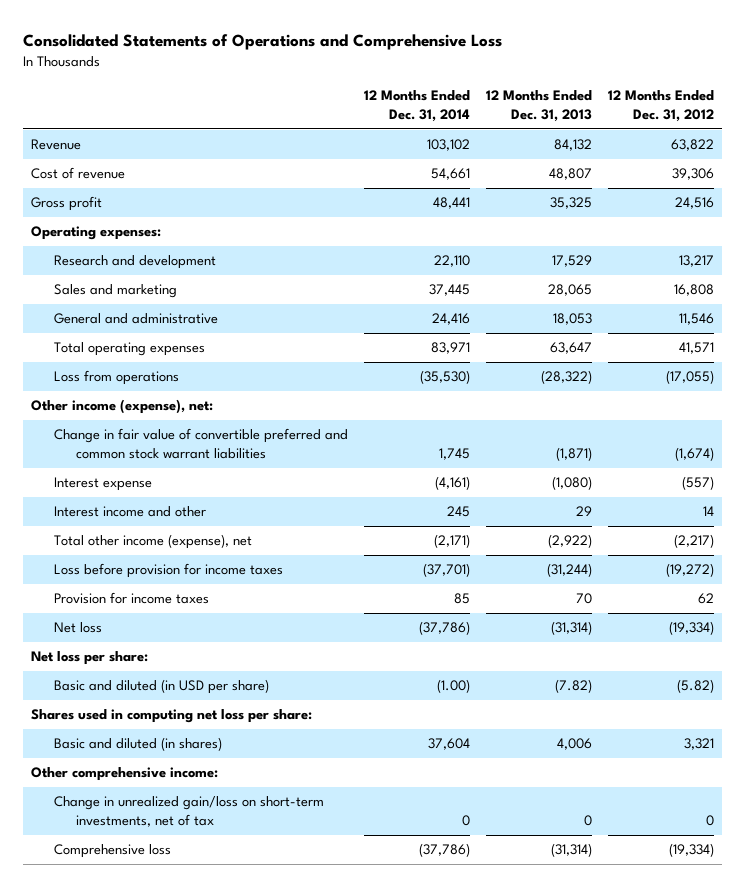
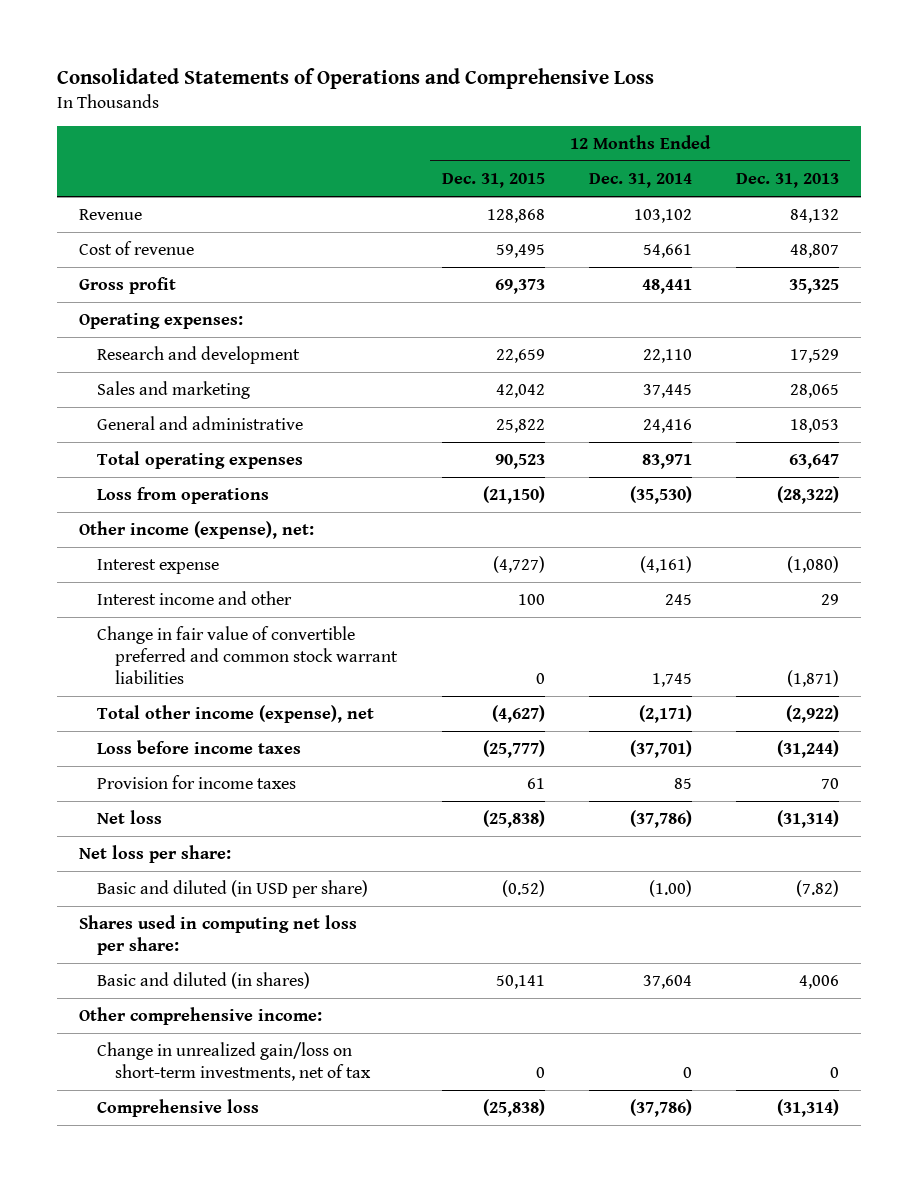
- | 12 Months Ended Dec. 31, 2014 | 12 Months Ended Dec. 31, 2013 | 12 Months Ended Dec. 31, 2012
+ | 12 Months Ended Dec. 31, 2015 | 12 Months Ended Dec. 31, 2014 | 12 Months Ended Dec. 31, 2013
moved down: Change in fair value of convertible preferred and common stock warrant liabilities | 0 | 1,745 | (1,871)
- Loss before provision for income taxes | (37,701) | (31,244) | (19,272)
+ Loss before income taxes | (25,777) | (37,701) | (31,244)

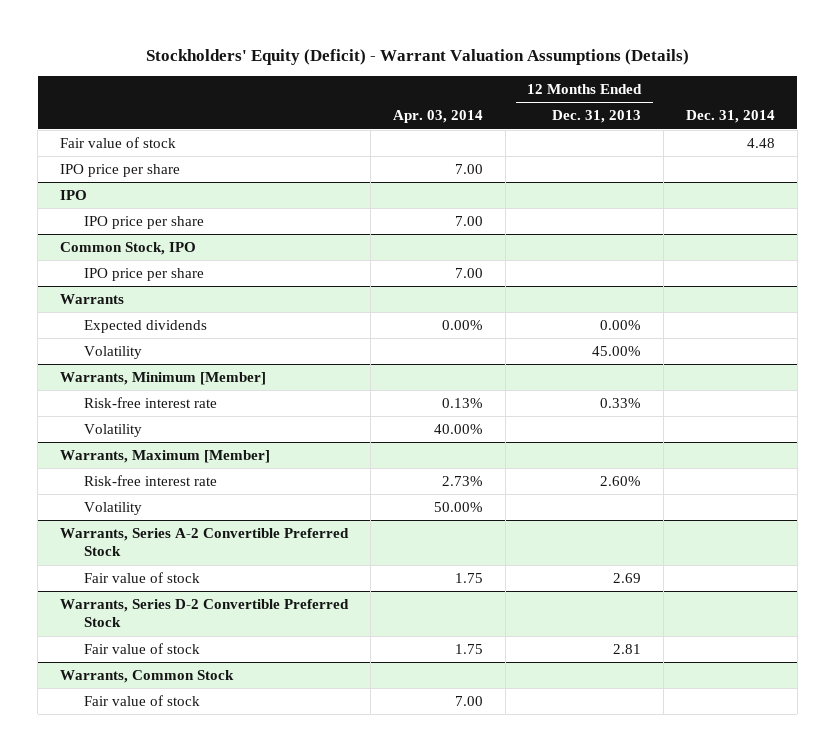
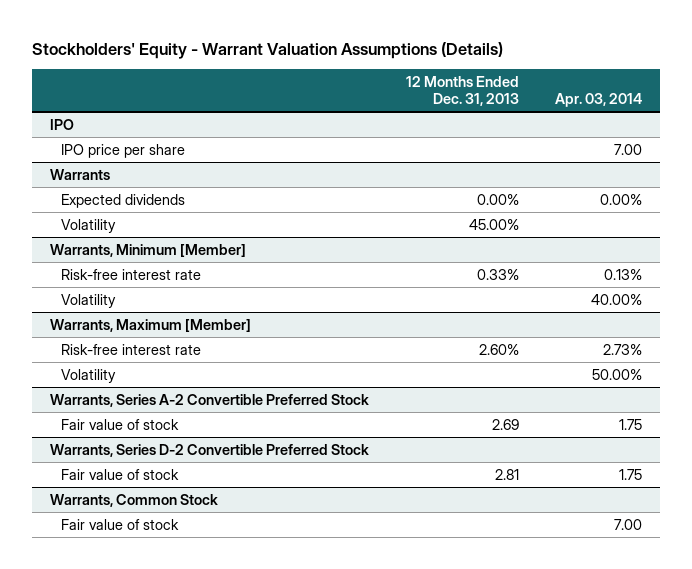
- Stockholders' Equity (Deficit) - Warrant Valuation Assumptions (Details)
+ Stockholders' Equity - Warrant Valuation Assumptions (Details)
- | Apr. 03, 2014 | 12 Months Ended Dec. 31, 2013 | Dec. 31, 2014
+ | 12 Months Ended Dec. 31, 2013 | Apr. 03, 2014
- Fair value of stock | | | 4.48
- IPO price per share | 7.00 | |
- Common Stock, IPO
- IPO price per share | 7.00 | |

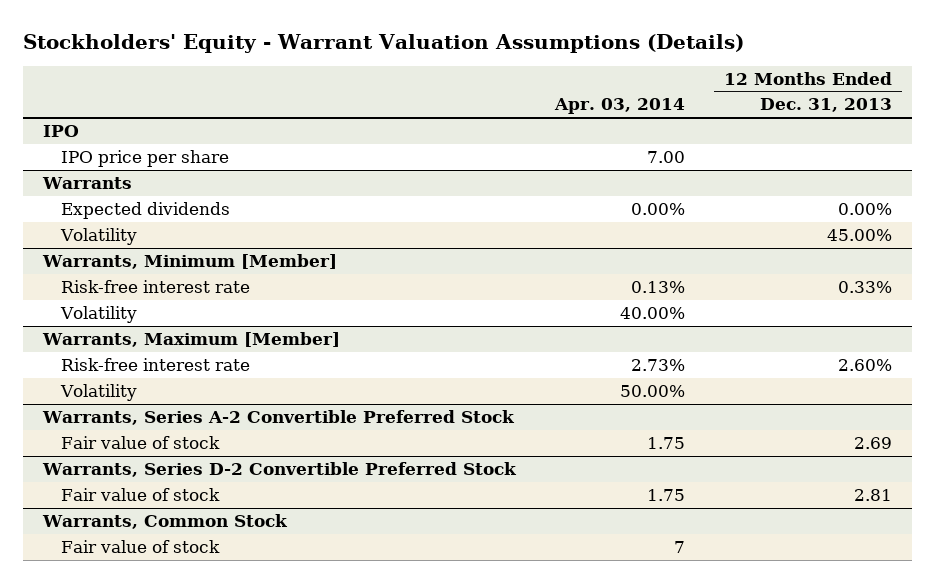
- | 12 Months Ended Dec. 31, 2013 | Apr. 03, 2014
+ | Apr. 03, 2014 | 12 Months Ended Dec. 31, 2013
@ Warrants, Common Stock
- Fair value of stock | | 7.00
+ Fair value of stock | 7 |

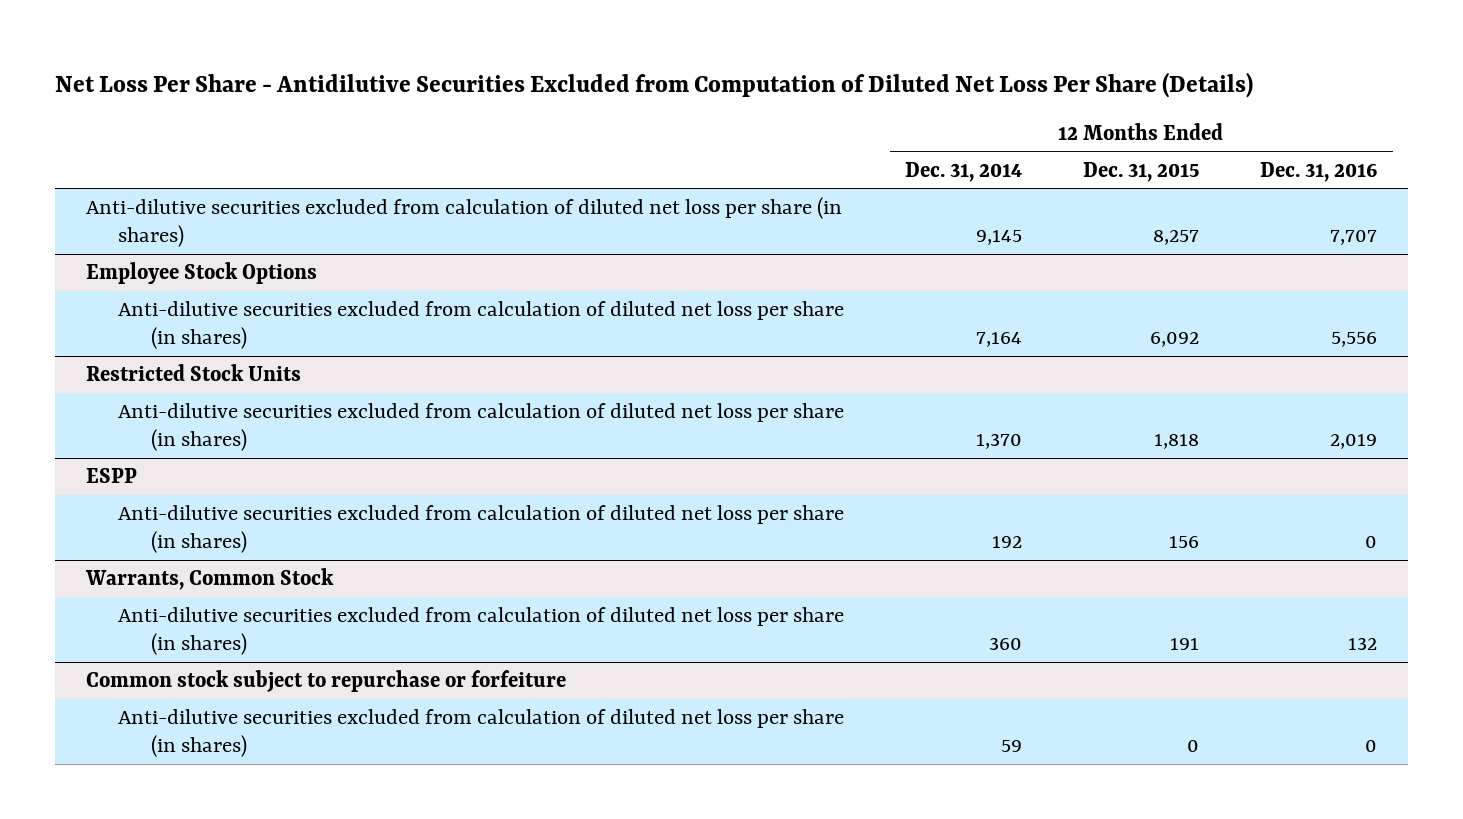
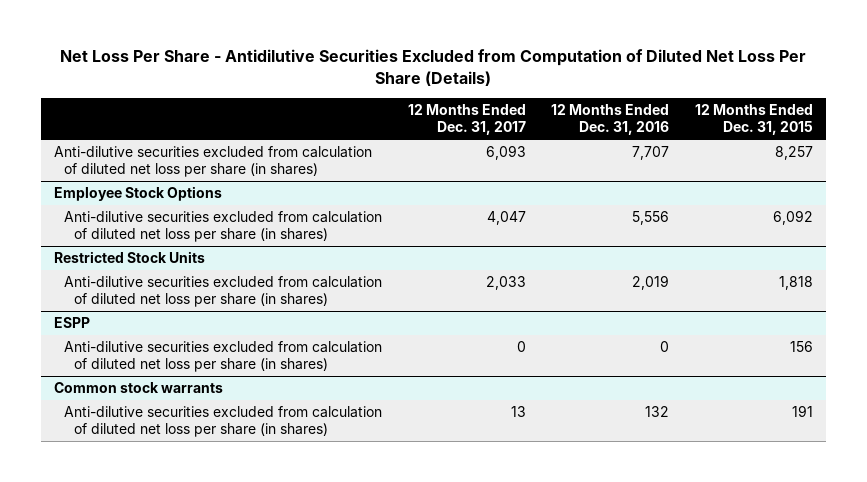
- | 12 Months Ended Dec. 31, 2014 | 12 Months Ended Dec. 31, 2015 | 12 Months Ended Dec. 31, 2016
+ | 12 Months Ended Dec. 31, 2017 | 12 Months Ended Dec. 31, 2016 | 12 Months Ended Dec. 31, 2015
- Warrants, Common Stock
+ Common stock warrants
- Common stock subject to repurchase or forfeiture
- Anti-dilutive securities excluded from calculation of diluted net loss per share (in shares) | 59 | 0 | 0

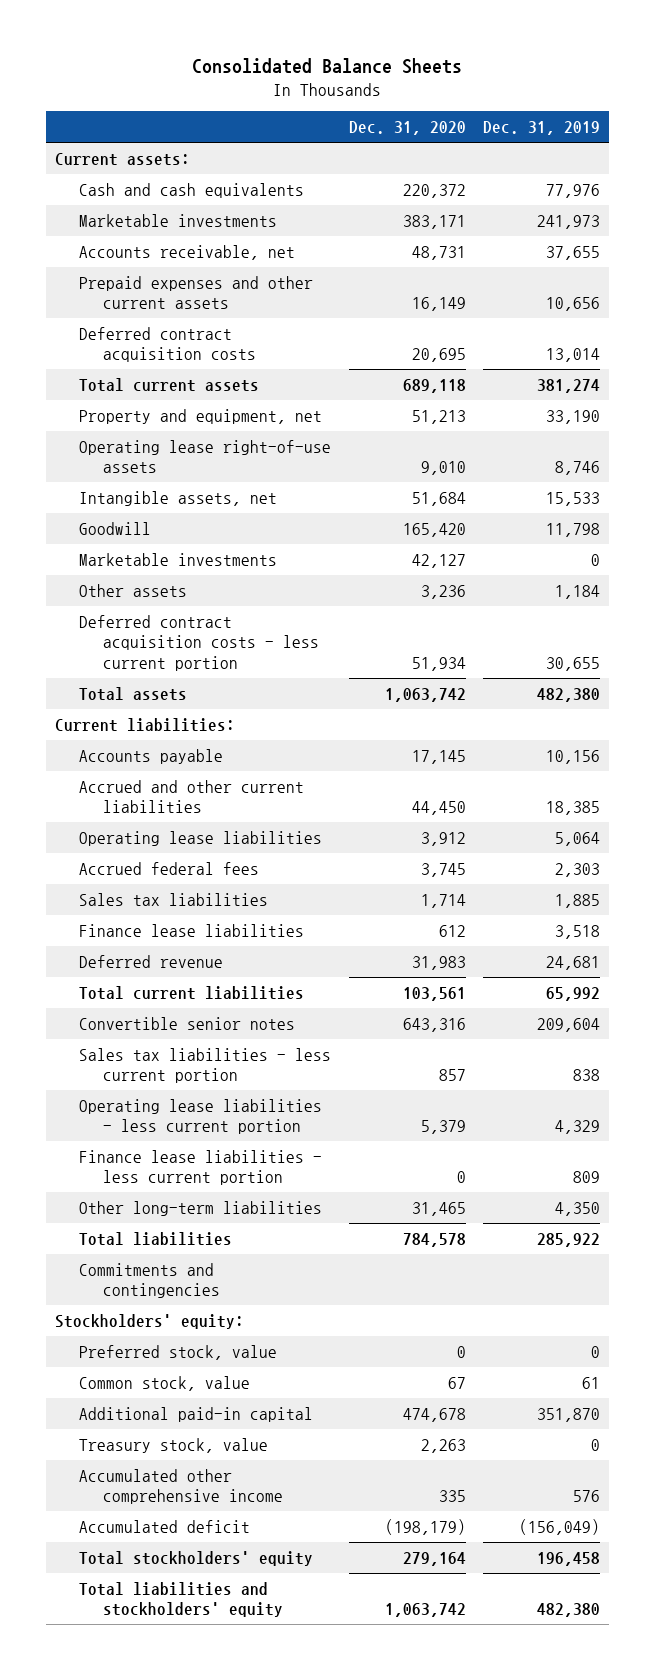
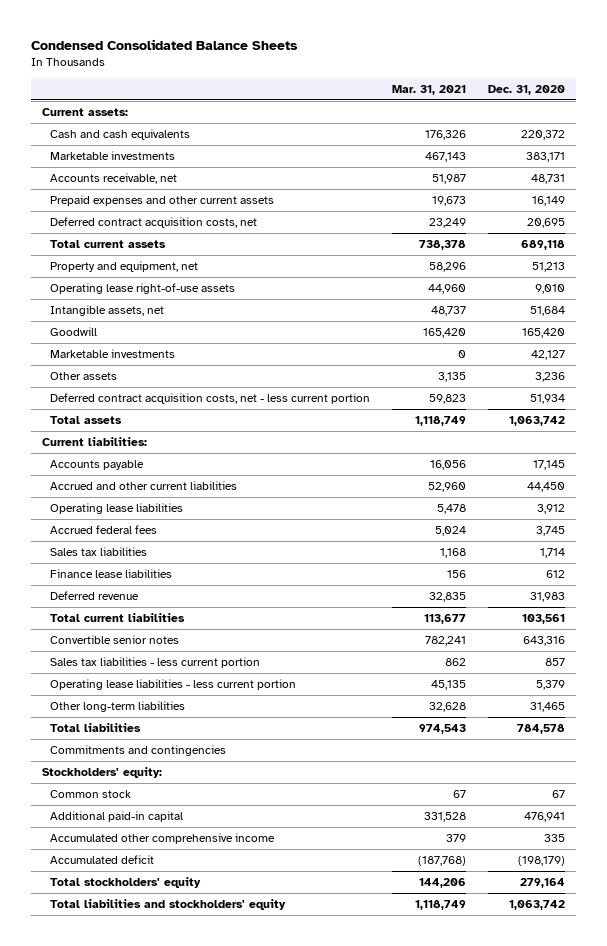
- Consolidated Balance Sheets
+ Condensed Consolidated Balance Sheets
- | Dec. 31, 2020 | Dec. 31, 2019
+ | Mar. 31, 2021 | Dec. 31, 2020
- Deferred contract acquisition costs | 20,695 | 13,014
+ Deferred contract acquisition costs, net | 23,249 | 20,695
- Deferred contract acquisition costs - less current portion | 51,934 | 30,655
+ Deferred contract acquisition costs, net - less current portion | 59,823 | 51,934
- Finance lease liabilities - less current portion | 0 | 809
- Preferred stock, value | 0 | 0
- Common stock, value | 67 | 61
- Additional paid-in capital | 474,678 | 351,870
- Treasury stock, value | 2,263 | 0
+ Common stock | 67 | 67
+ Additional paid-in capital | 331,528 | 476,941

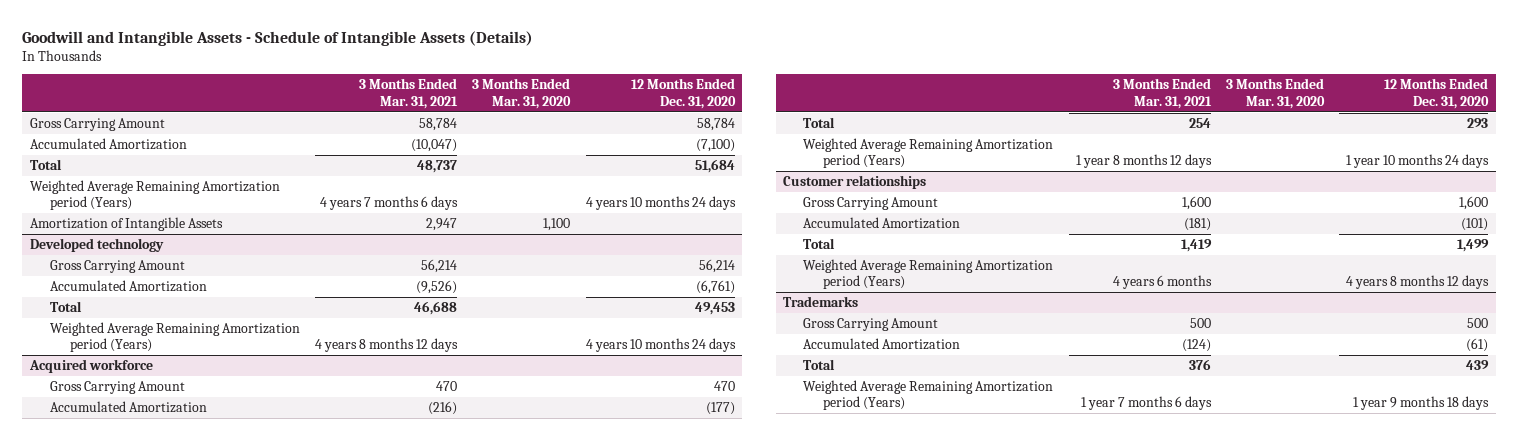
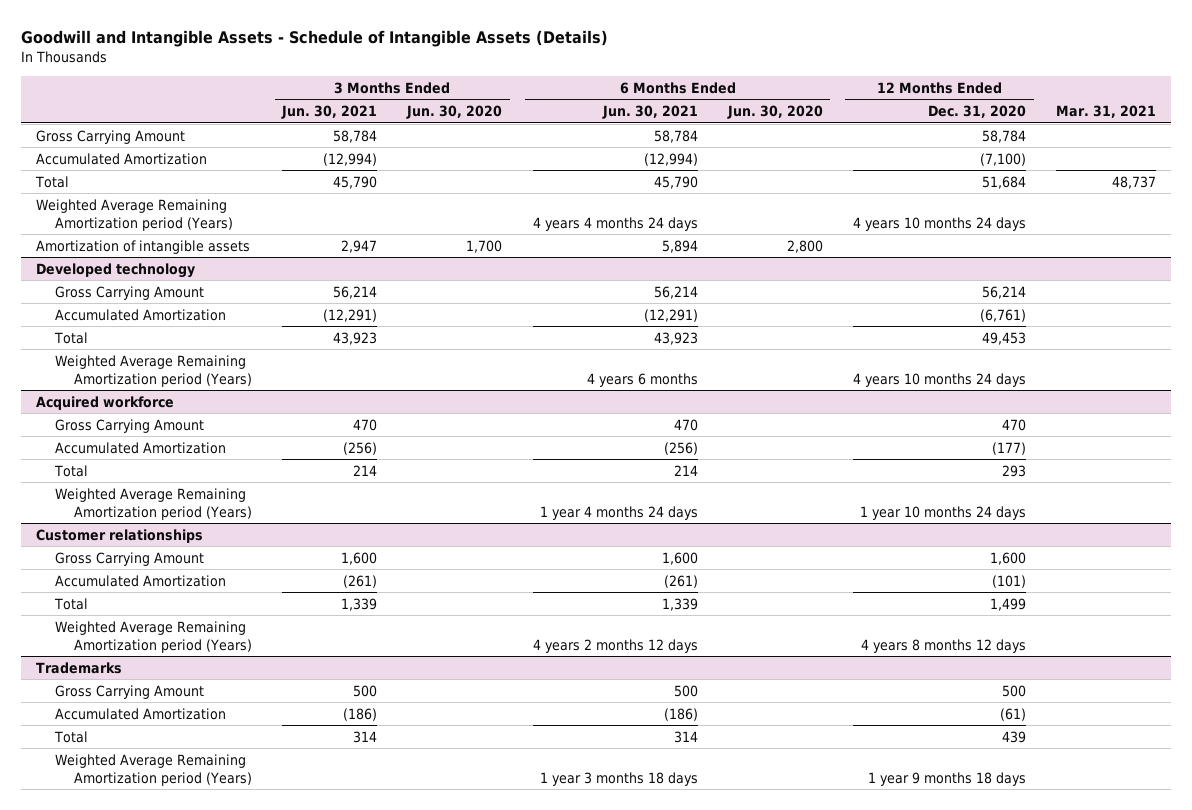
- | 3 Months Ended Mar. 31, 2021 | 3 Months Ended Mar. 31, 2020 | 12 Months Ended Dec. 31, 2020
+ | 3 Months Ended Jun. 30, 2021 | 3 Months Ended Jun. 30, 2020 | 6 Months Ended Jun. 30, 2021 | 6 Months Ended Jun. 30, 2020 | 12 Months Ended Dec. 31, 2020 | Mar. 31, 2021
- Amortization of Intangible Assets | 2,947 | 1,100 |
+ Amortization of intangible assets | 2,947 | 1,700 | 5,894 | 2,800 | |

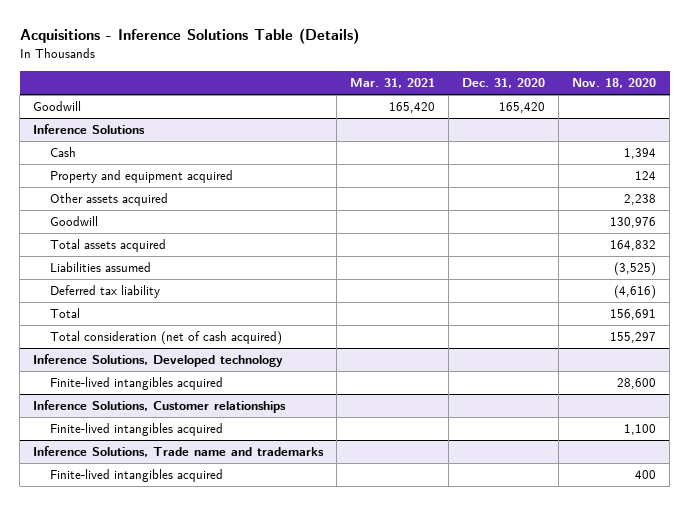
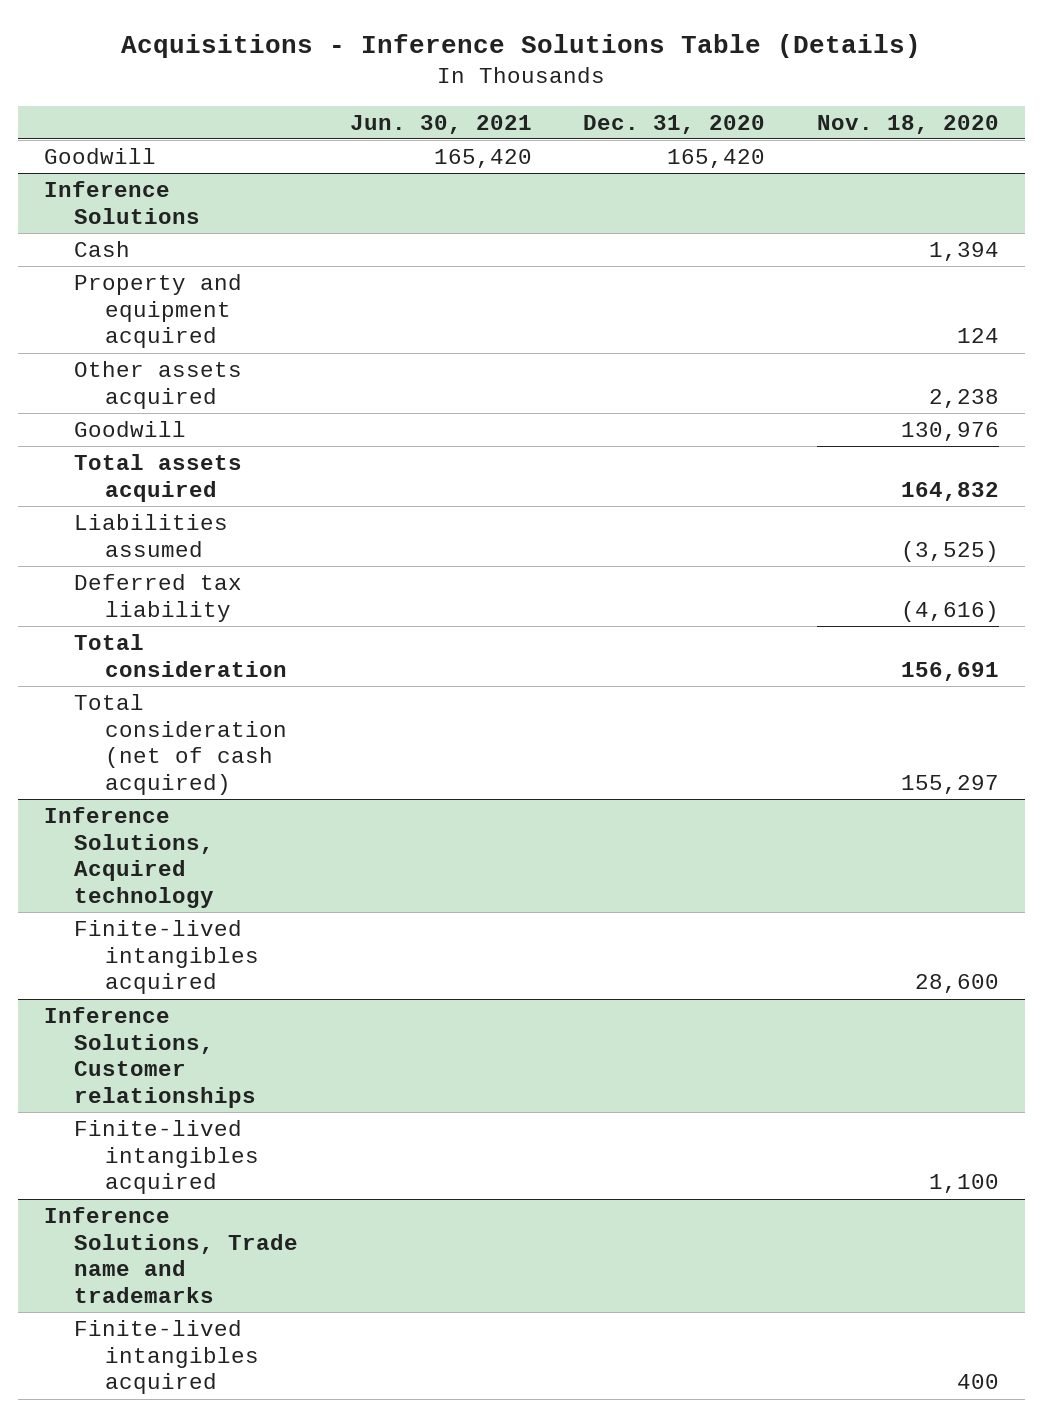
- | Mar. 31, 2021 | Dec. 31, 2020 | Nov. 18, 2020
+ | Jun. 30, 2021 | Dec. 31, 2020 | Nov. 18, 2020
@ Inference Solutions
- Total | | | 156,691
+ Total consideration | | | 156,691
- Inference Solutions, Developed technology
+ Inference Solutions, Acquired technology

